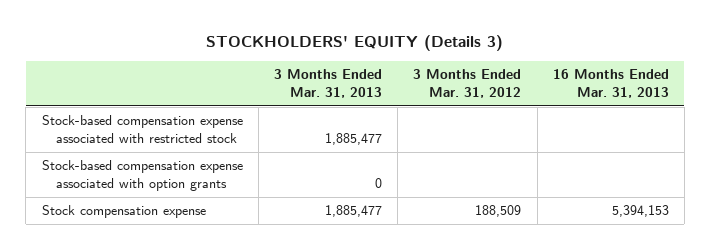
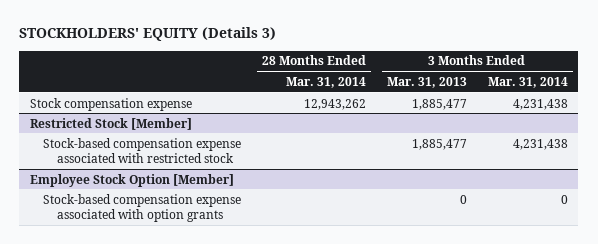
- | 3 Months Ended Mar. 31, 2013 | 3 Months Ended Mar. 31, 2012 | 16 Months Ended Mar. 31, 2013
+ | 28 Months Ended Mar. 31, 2014 | 3 Months Ended Mar. 31, 2013 | 3 Months Ended Mar. 31, 2014
moved up: Stock compensation expense | 12,943,262 | 1,885,477 | 4,231,438
+ Restricted Stock [Member]
+ Employee Stock Option [Member]

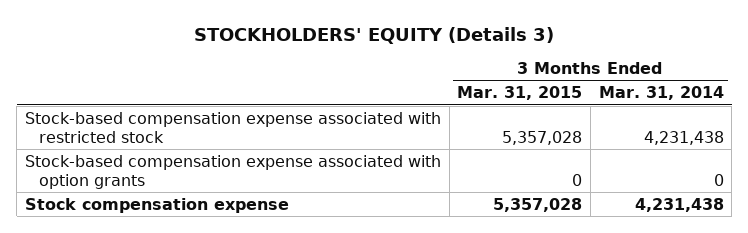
- | 28 Months Ended Mar. 31, 2014 | 3 Months Ended Mar. 31, 2013 | 3 Months Ended Mar. 31, 2014
+ | 3 Months Ended Mar. 31, 2015 | 3 Months Ended Mar. 31, 2014
- Restricted Stock [Member]
- Employee Stock Option [Member]
moved down: Stock compensation expense | 5,357,028 | 4,231,438

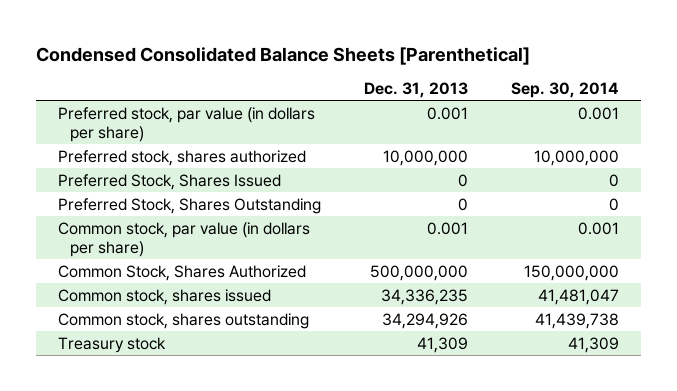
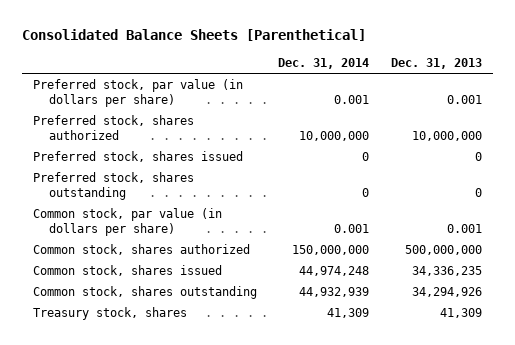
- Condensed Consolidated Balance Sheets [Parenthetical]
+ Consolidated Balance Sheets [Parenthetical]
- | Dec. 31, 2013 | Sep. 30, 2014
+ | Dec. 31, 2014 | Dec. 31, 2013
- Preferred Stock, Shares Issued | 0 | 0
- Preferred Stock, Shares Outstanding | 0 | 0
+ Preferred stock, shares issued | 0 | 0
+ Preferred stock, shares outstanding | 0 | 0
- Common Stock, Shares Authorized | 500,000,000 | 150,000,000
+ Common stock, shares authorized | 150,000,000 | 500,000,000
- Treasury stock | 41,309 | 41,309
+ Treasury stock, shares | 41,309 | 41,309

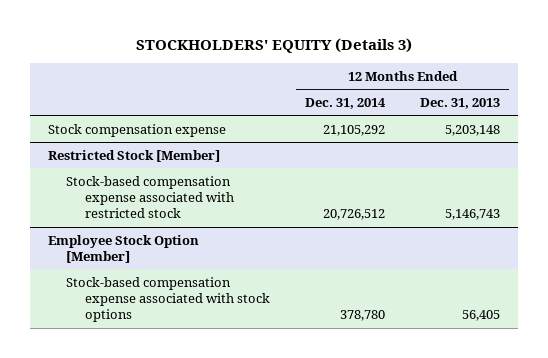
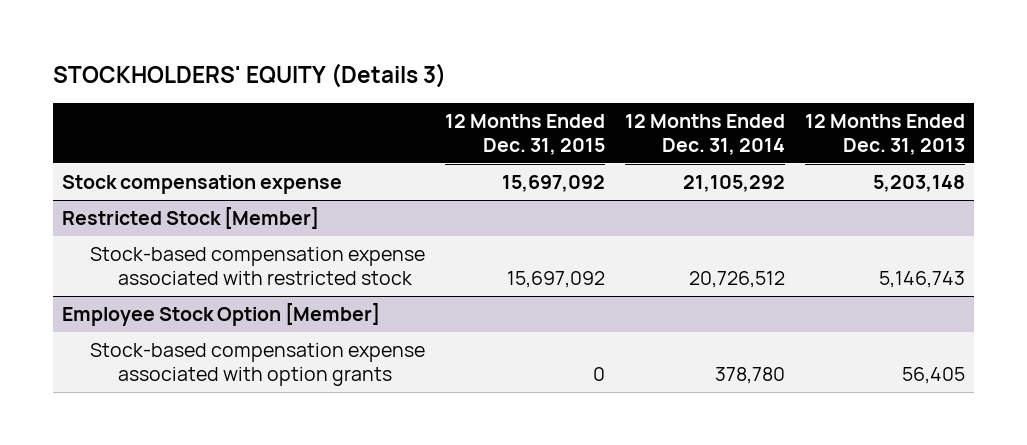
- | 12 Months Ended Dec. 31, 2014 | 12 Months Ended Dec. 31, 2013
+ | 12 Months Ended Dec. 31, 2015 | 12 Months Ended Dec. 31, 2014 | 12 Months Ended Dec. 31, 2013
@ Employee Stock Option [Member]
- Stock-based compensation expense associated with stock options | 378,780 | 56,405
+ Stock-based compensation expense associated with option grants | 0 | 378,780 | 56,405

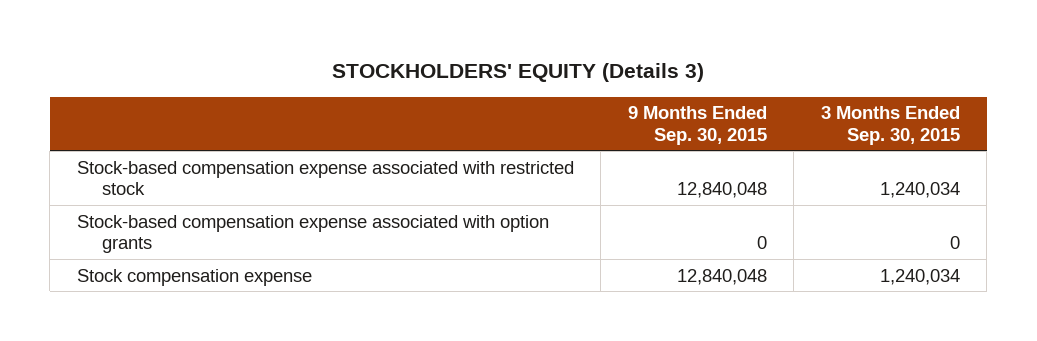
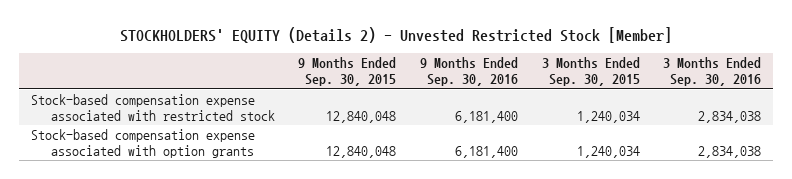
- STOCKHOLDERS' EQUITY (Details 3)
+ STOCKHOLDERS' EQUITY (Details 2) - Unvested Restricted Stock [Member]
- | 9 Months Ended Sep. 30, 2015 | 3 Months Ended Sep. 30, 2015
+ | 9 Months Ended Sep. 30, 2015 | 9 Months Ended Sep. 30, 2016 | 3 Months Ended Sep. 30, 2015 | 3 Months Ended Sep. 30, 2016
- Stock-based compensation expense associated with option grants | 0 | 0
- Stock compensation expense | 12,840,048 | 1,240,034
+ Stock-based compensation expense associated with option grants | 12,840,048 | 6,181,400 | 1,240,034 | 2,834,038

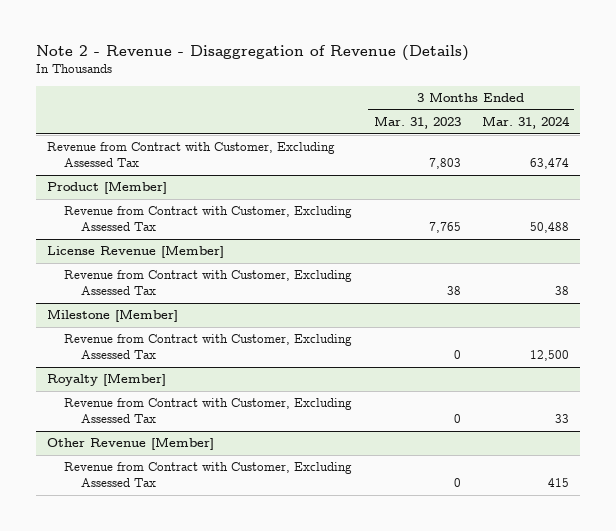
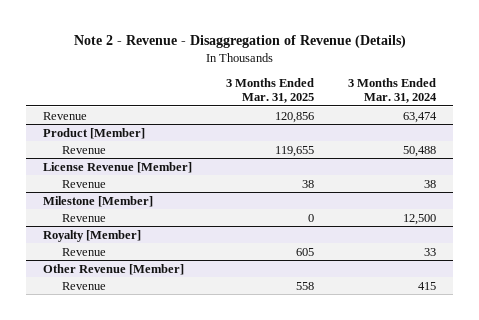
- | 3 Months Ended Mar. 31, 2023 | 3 Months Ended Mar. 31, 2024
+ | 3 Months Ended Mar. 31, 2025 | 3 Months Ended Mar. 31, 2024
- Revenue from Contract with Customer, Excluding Assessed Tax | 7,803 | 63,474
+ Revenue | 120,856 | 63,474
@ Product [Member]
- Revenue from Contract with Customer, Excluding Assessed Tax | 7,765 | 50,488
+ Revenue | 119,655 | 50,488
@ License Revenue [Member]
- Revenue from Contract with Customer, Excluding Assessed Tax | 38 | 38
+ Revenue | 38 | 38
@ Milestone [Member]
- Revenue from Contract with Customer, Excluding Assessed Tax | 0 | 12,500
+ Revenue | 0 | 12,500
@ Royalty [Member]
- Revenue from Contract with Customer, Excluding Assessed Tax | 0 | 33
+ Revenue | 605 | 33
@ Other Revenue [Member]
- Revenue from Contract with Customer, Excluding Assessed Tax | 0 | 415
+ Revenue | 558 | 415

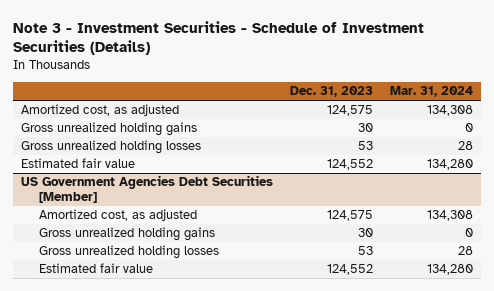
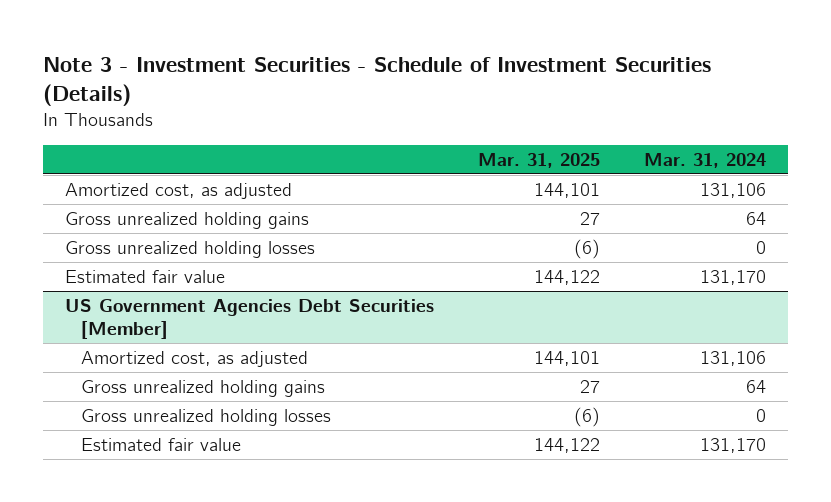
- | Dec. 31, 2023 | Mar. 31, 2024
+ | Mar. 31, 2025 | Mar. 31, 2024
- Amortized cost, as adjusted | 124,575 | 134,308
- Gross unrealized holding gains | 30 | 0
- Gross unrealized holding losses | 53 | 28
- Estimated fair value | 124,552 | 134,280
+ Amortized cost, as adjusted | 144,101 | 131,106
+ Gross unrealized holding gains | 27 | 64
+ Gross unrealized holding losses | (6) | 0
+ Estimated fair value | 144,122 | 131,170
@ US Government Agencies Debt Securities [Member]
- Amortized cost, as adjusted | 124,575 | 134,308
- Gross unrealized holding gains | 30 | 0
- Gross unrealized holding losses | 53 | 28
- Estimated fair value | 124,552 | 134,280
+ Amortized cost, as adjusted | 144,101 | 131,106
+ Gross unrealized holding gains | 27 | 64
+ Gross unrealized holding losses | (6) | 0
+ Estimated fair value | 144,122 | 131,170

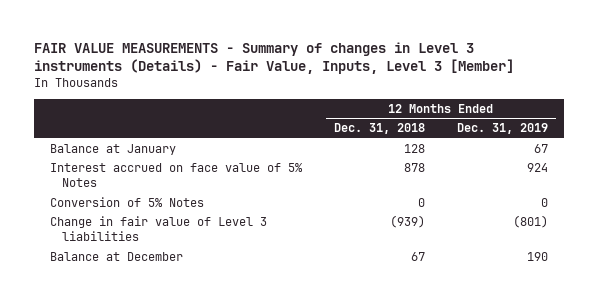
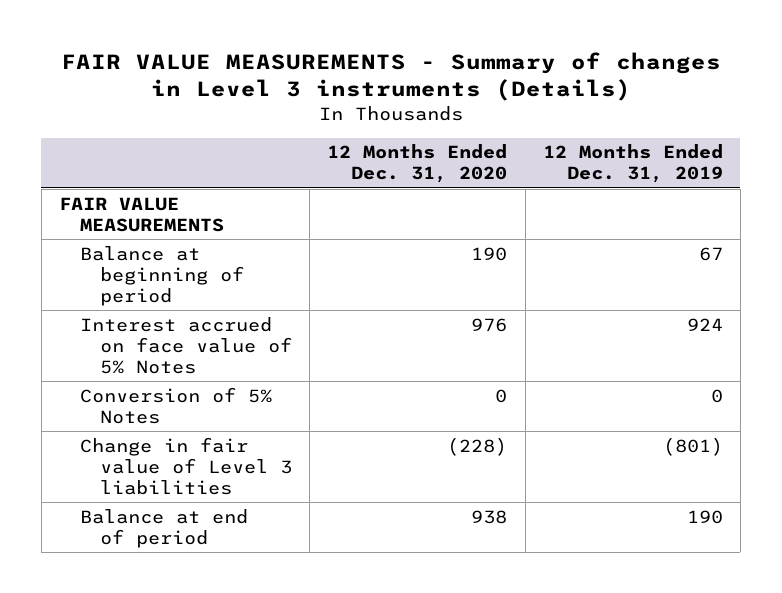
- FAIR VALUE MEASUREMENTS - Summary of changes in Level 3 instruments (Details) - Fair Value, Inputs, Level 3 [Member]
+ FAIR VALUE MEASUREMENTS - Summary of changes in Level 3 instruments (Details)
- | 12 Months Ended Dec. 31, 2018 | 12 Months Ended Dec. 31, 2019
+ | 12 Months Ended Dec. 31, 2020 | 12 Months Ended Dec. 31, 2019
- Balance at January | 128 | 67
+ FAIR VALUE MEASUREMENTS
+ Balance at beginning of period | 190 | 67
- Balance at December | 67 | 190
+ Balance at end of period | 938 | 190

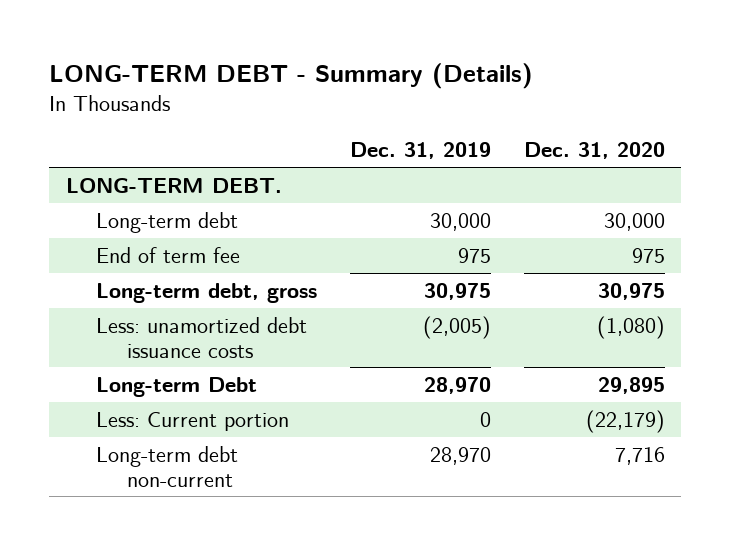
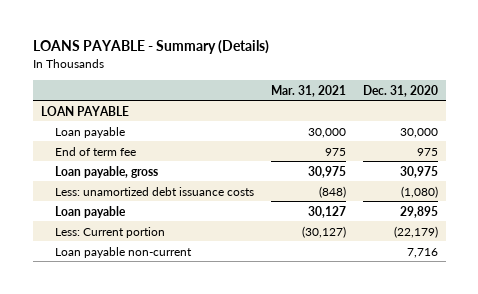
- LONG-TERM DEBT - Summary (Details)
+ LOANS PAYABLE - Summary (Details)
- | Dec. 31, 2019 | Dec. 31, 2020
+ | Mar. 31, 2021 | Dec. 31, 2020
- LONG-TERM DEBT.
- Long-term debt | 30,000 | 30,000
+ LOAN PAYABLE
+ Loan payable | 30,000 | 30,000
- Long-term debt, gross | 30,975 | 30,975
+ Loan payable, gross | 30,975 | 30,975
- Long-term Debt | 28,970 | 29,895
+ Loan payable | 30,127 | 29,895
- Long-term debt non-current | 28,970 | 7,716
+ Loan payable non-current | | 7,716

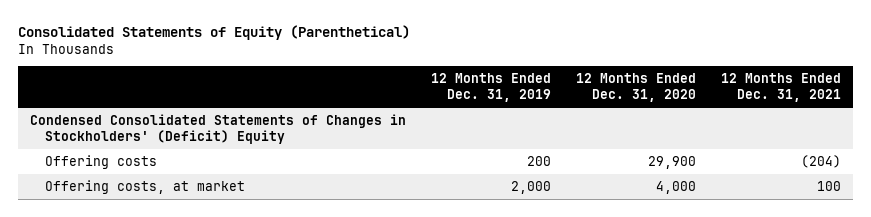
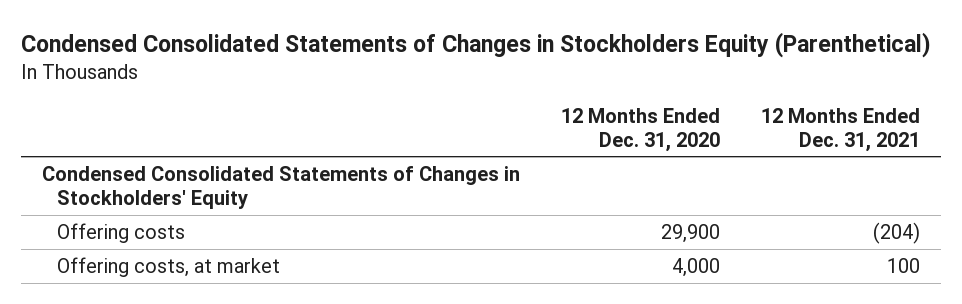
- Consolidated Statements of Equity (Parenthetical)
+ Condensed Consolidated Statements of Changes in Stockholders Equity (Parenthetical)
- | 12 Months Ended Dec. 31, 2019 | 12 Months Ended Dec. 31, 2020 | 12 Months Ended Dec. 31, 2021
+ | 12 Months Ended Dec. 31, 2020 | 12 Months Ended Dec. 31, 2021
- Condensed Consolidated Statements of Changes in Stockholders' (Deficit) Equity
+ Condensed Consolidated Statements of Changes in Stockholders' Equity

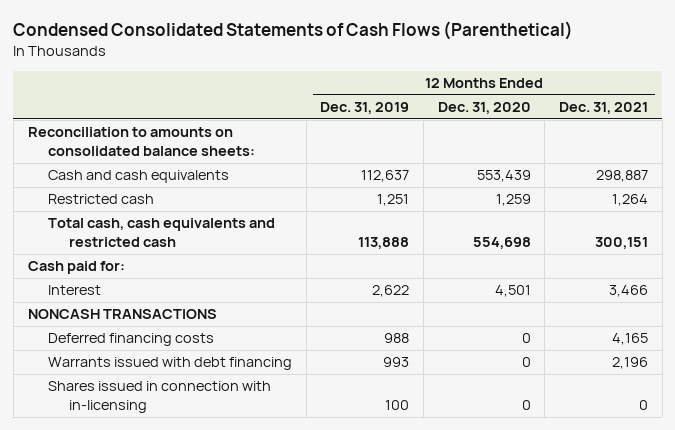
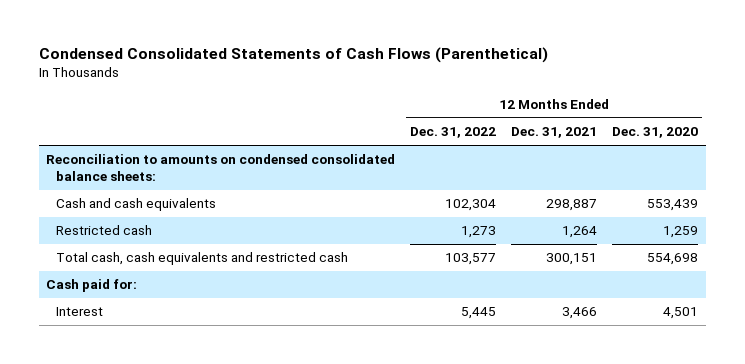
- | 12 Months Ended Dec. 31, 2019 | 12 Months Ended Dec. 31, 2020 | 12 Months Ended Dec. 31, 2021
+ | 12 Months Ended Dec. 31, 2022 | 12 Months Ended Dec. 31, 2021 | 12 Months Ended Dec. 31, 2020
- Reconciliation to amounts on consolidated balance sheets:
+ Reconciliation to amounts on condensed consolidated balance sheets:
- NONCASH TRANSACTIONS
- Deferred financing costs | 988 | 0 | 4,165
- Warrants issued with debt financing | 993 | 0 | 2,196
- Shares issued in connection with in-licensing | 100 | 0 | 0

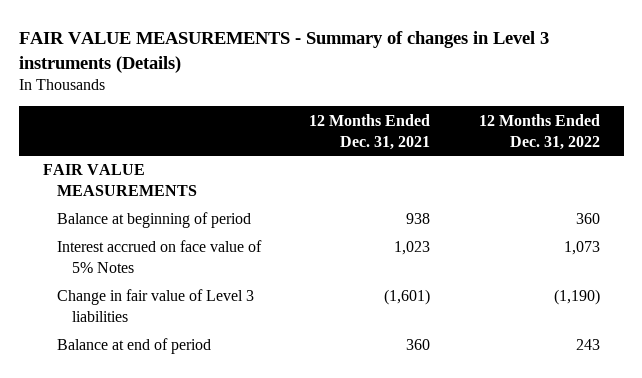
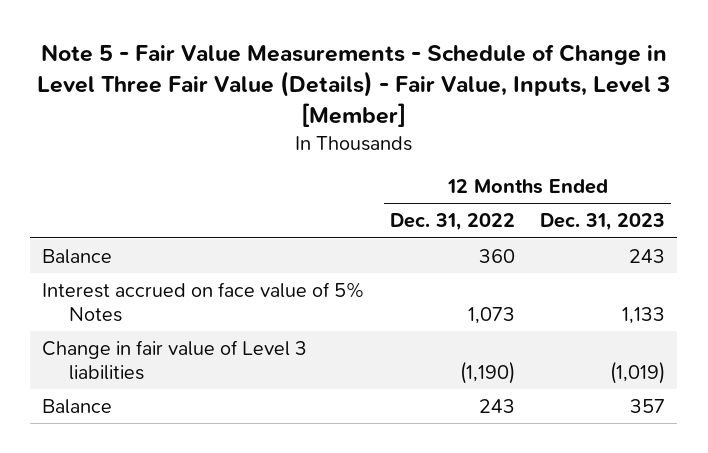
- FAIR VALUE MEASUREMENTS - Summary of changes in Level 3 instruments (Details)
+ Note 5 - Fair Value Measurements - Schedule of Change in Level Three Fair Value (Details) - Fair Value, Inputs, Level 3 [Member]
- | 12 Months Ended Dec. 31, 2021 | 12 Months Ended Dec. 31, 2022
+ | 12 Months Ended Dec. 31, 2022 | 12 Months Ended Dec. 31, 2023
- FAIR VALUE MEASUREMENTS
- Balance at beginning of period | 938 | 360
+ Balance | 360 | 243
- Balance at end of period | 360 | 243
+ Balance | 243 | 357

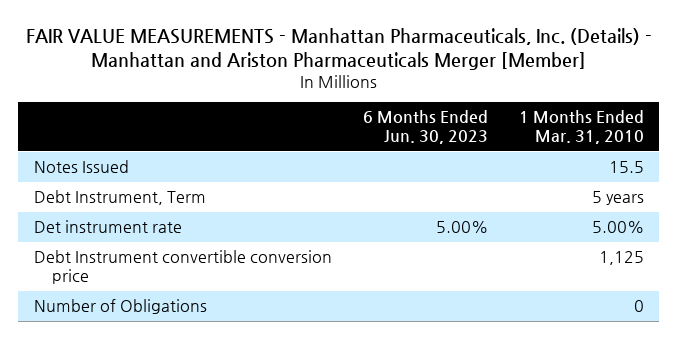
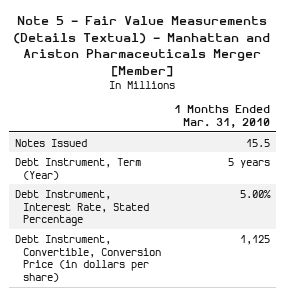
- FAIR VALUE MEASUREMENTS - Manhattan Pharmaceuticals, Inc. (Details) - Manhattan and Ariston Pharmaceuticals Merger [Member]
+ Note 5 - Fair Value Measurements (Details Textual) - Manhattan and Ariston Pharmaceuticals Merger [Member]
- | 6 Months Ended Jun. 30, 2023 | 1 Months Ended Mar. 31, 2010
+ | 1 Months Ended Mar. 31, 2010
- Debt Instrument, Term | | 5 years
- Det instrument rate | 5.00% | 5.00%
- Debt Instrument convertible conversion price | | 1,125
- Number of Obligations | | 0
+ Debt Instrument, Term (Year) | 5 years
+ Debt Instrument, Interest Rate, Stated Percentage | 5.00%
+ Debt Instrument, Convertible, Conversion Price (in dollars per share) | 1,125

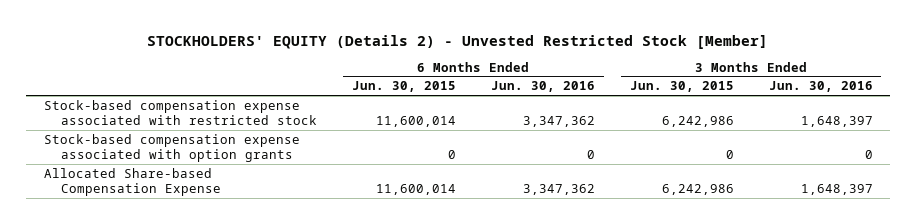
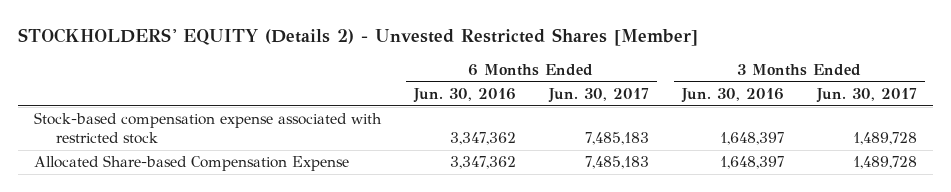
- STOCKHOLDERS' EQUITY (Details 2) - Unvested Restricted Stock [Member]
+ STOCKHOLDERS' EQUITY (Details 2) - Unvested Restricted Shares [Member]
- | 6 Months Ended Jun. 30, 2015 | 6 Months Ended Jun. 30, 2016 | 3 Months Ended Jun. 30, 2015 | 3 Months Ended Jun. 30, 2016
+ | 6 Months Ended Jun. 30, 2016 | 6 Months Ended Jun. 30, 2017 | 3 Months Ended Jun. 30, 2016 | 3 Months Ended Jun. 30, 2017
- Stock-based compensation expense associated with option grants | 0 | 0 | 0 | 0

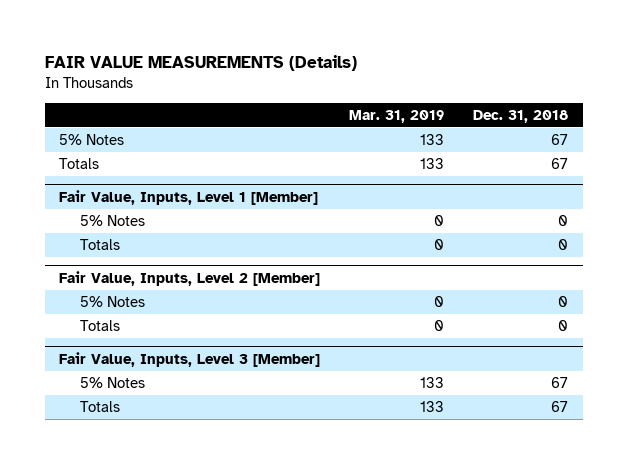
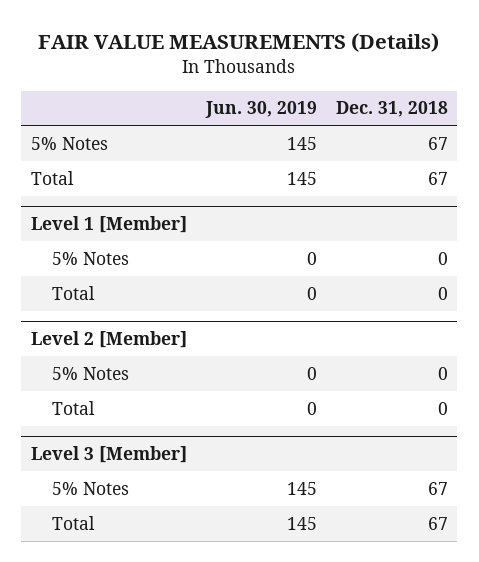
- | Mar. 31, 2019 | Dec. 31, 2018
+ | Jun. 30, 2019 | Dec. 31, 2018
- Totals | 133 | 67
- Fair Value, Inputs, Level 1 [Member]
+ Total | 145 | 67
+ Level 1 [Member]
- Totals | 0 | 0
- Fair Value, Inputs, Level 2 [Member]
+ Total | 0 | 0
+ Level 2 [Member]
- Totals | 0 | 0
- Fair Value, Inputs, Level 3 [Member]
+ Total | 0 | 0
+ Level 3 [Member]
- Totals | 133 | 67
+ Total | 145 | 67

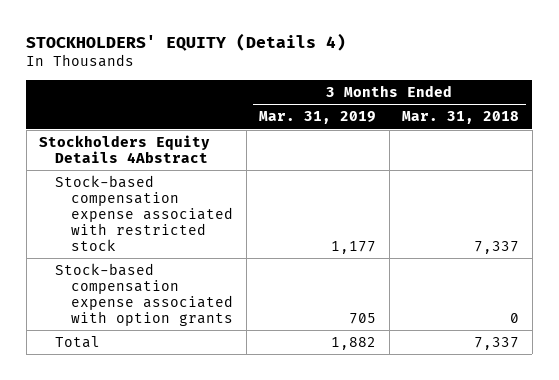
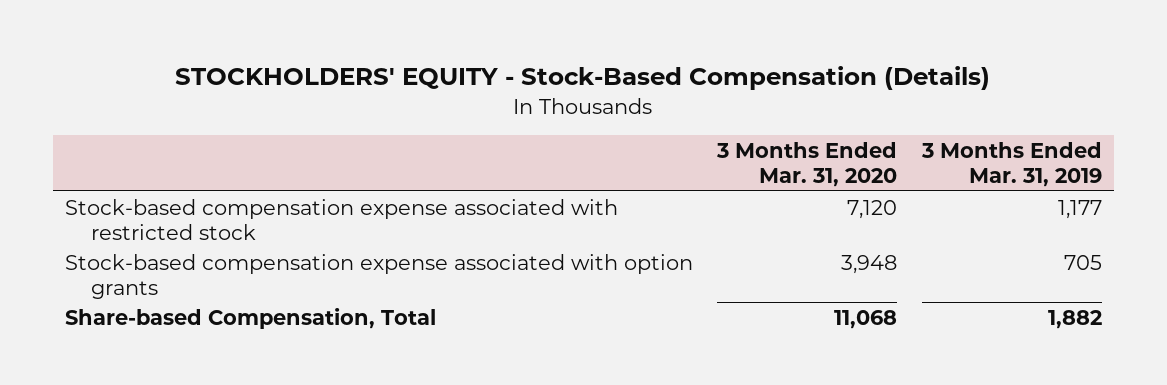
- STOCKHOLDERS' EQUITY (Details 4)
+ STOCKHOLDERS' EQUITY - Stock-Based Compensation (Details)
- | 3 Months Ended Mar. 31, 2019 | 3 Months Ended Mar. 31, 2018
+ | 3 Months Ended Mar. 31, 2020 | 3 Months Ended Mar. 31, 2019
- Stockholders Equity Details 4Abstract
- Total | 1,882 | 7,337
+ Share-based Compensation, Total | 11,068 | 1,882

